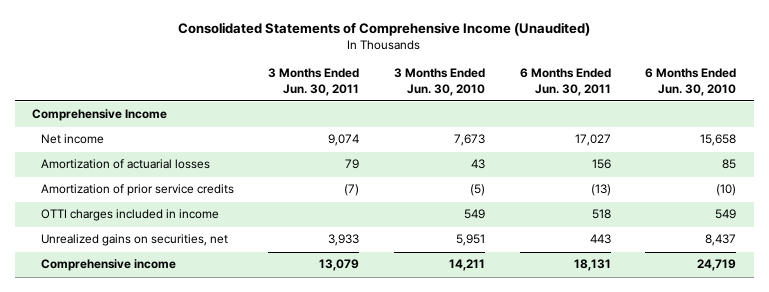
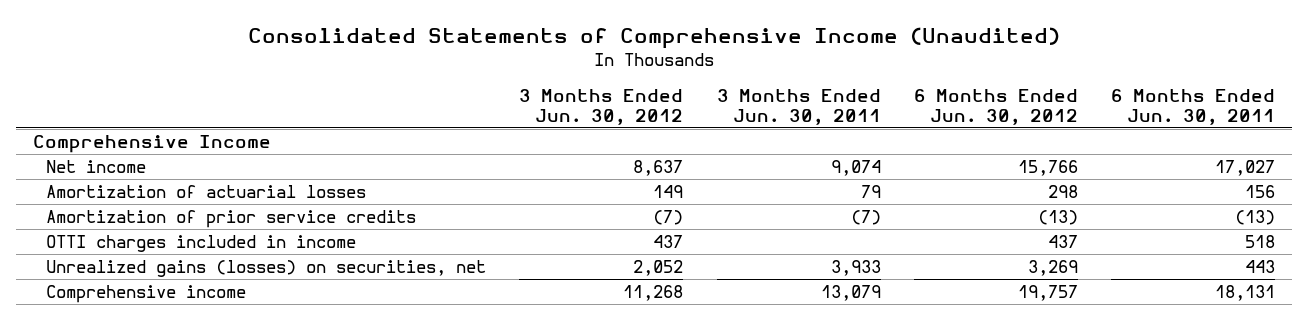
- | 3 Months Ended Jun. 30, 2011 | 3 Months Ended Jun. 30, 2010 | 6 Months Ended Jun. 30, 2011 | 6 Months Ended Jun. 30, 2010
+ | 3 Months Ended Jun. 30, 2012 | 3 Months Ended Jun. 30, 2011 | 6 Months Ended Jun. 30, 2012 | 6 Months Ended Jun. 30, 2011
- Unrealized gains on securities, net | 3,933 | 5,951 | 443 | 8,437
+ Unrealized gains (losses) on securities, net | 2,052 | 3,933 | 3,269 | 443

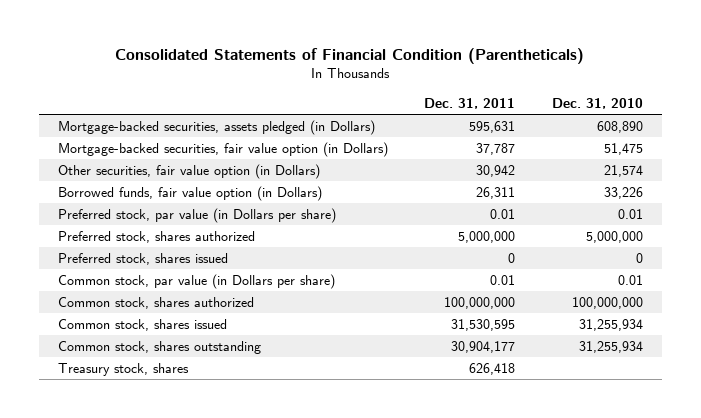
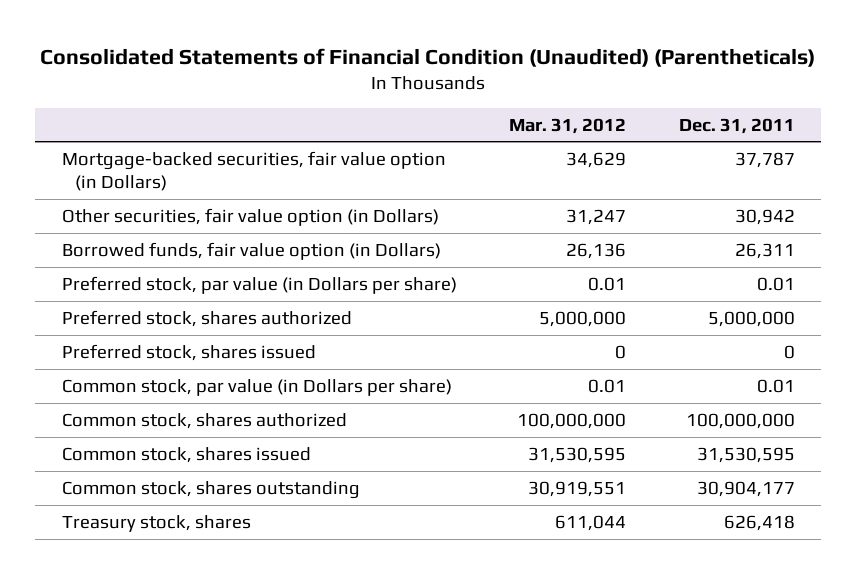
- Consolidated Statements of Financial Condition (Parentheticals)
+ Consolidated Statements of Financial Condition (Unaudited) (Parentheticals)
- | Dec. 31, 2011 | Dec. 31, 2010
+ | Mar. 31, 2012 | Dec. 31, 2011
- Mortgage-backed securities, assets pledged (in Dollars) | 595,631 | 608,890

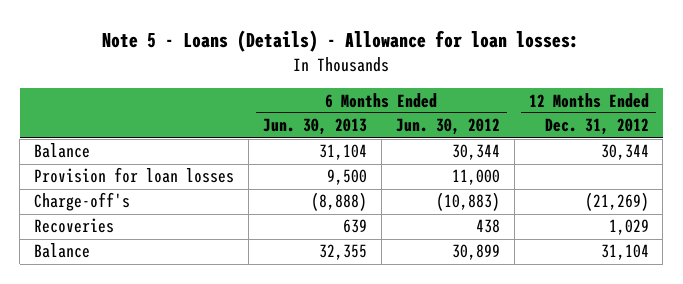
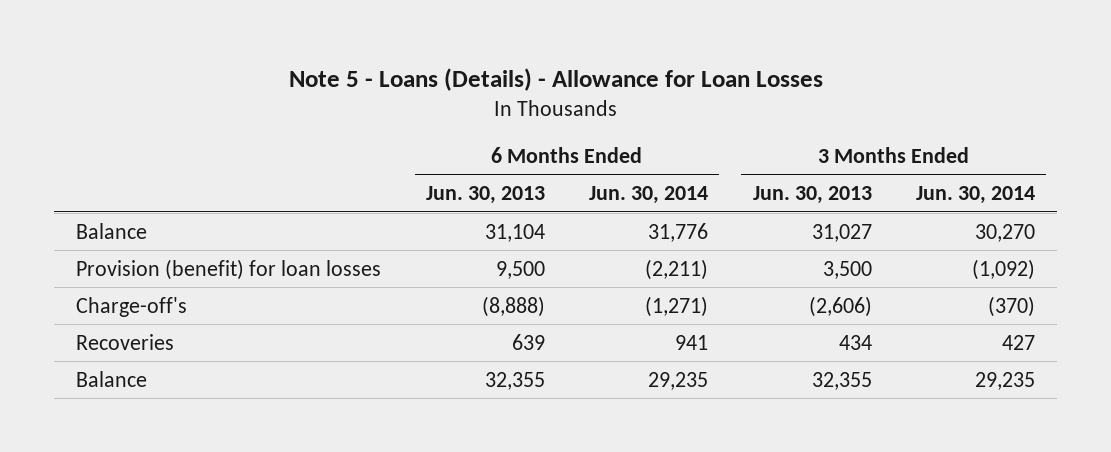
- Note 5 - Loans (Details) - Allowance for loan losses:
+ Note 5 - Loans (Details) - Allowance for Loan Losses
- | 6 Months Ended Jun. 30, 2013 | 6 Months Ended Jun. 30, 2012 | 12 Months Ended Dec. 31, 2012
+ | 6 Months Ended Jun. 30, 2013 | 6 Months Ended Jun. 30, 2014 | 3 Months Ended Jun. 30, 2013 | 3 Months Ended Jun. 30, 2014
- Provision for loan losses | 9,500 | 11,000 |
+ Provision (benefit) for loan losses | 9,500 | (2,211) | 3,500 | (1,092)

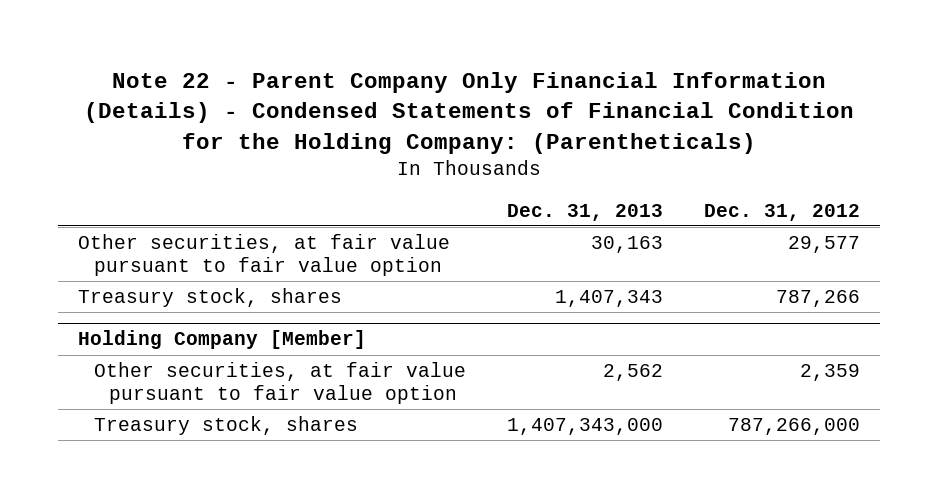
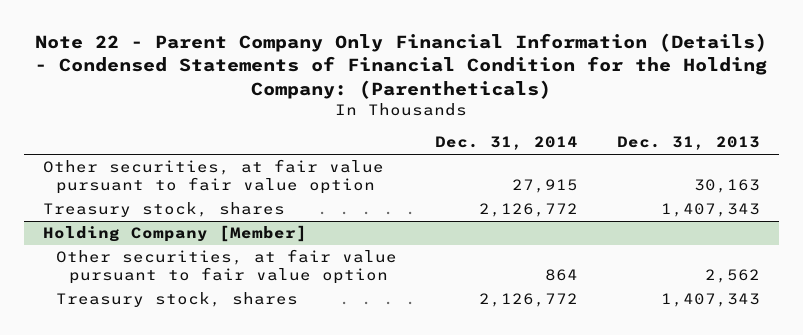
- | Dec. 31, 2013 | Dec. 31, 2012
+ | Dec. 31, 2014 | Dec. 31, 2013
@ Holding Company [Member]
- Treasury stock, shares | 1,407,343,000 | 787,266,000
+ Treasury stock, shares | 2,126,772 | 1,407,343

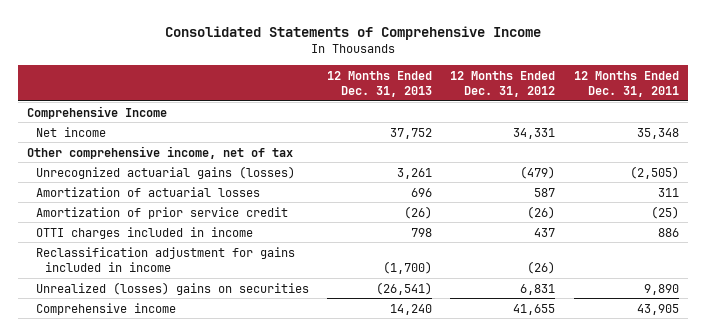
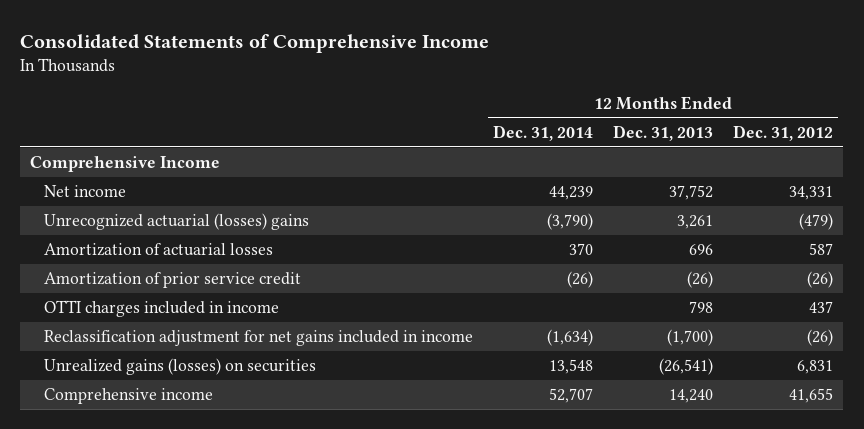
- | 12 Months Ended Dec. 31, 2013 | 12 Months Ended Dec. 31, 2012 | 12 Months Ended Dec. 31, 2011
+ | 12 Months Ended Dec. 31, 2014 | 12 Months Ended Dec. 31, 2013 | 12 Months Ended Dec. 31, 2012
- Other comprehensive income, net of tax
- Unrecognized actuarial gains (losses) | 3,261 | (479) | (2,505)
+ Unrecognized actuarial (losses) gains | (3,790) | 3,261 | (479)
- Reclassification adjustment for gains included in income | (1,700) | (26) |
- Unrealized (losses) gains on securities | (26,541) | 6,831 | 9,890
+ Reclassification adjustment for net gains included in income | (1,634) | (1,700) | (26)
+ Unrealized gains (losses) on securities | 13,548 | (26,541) | 6,831

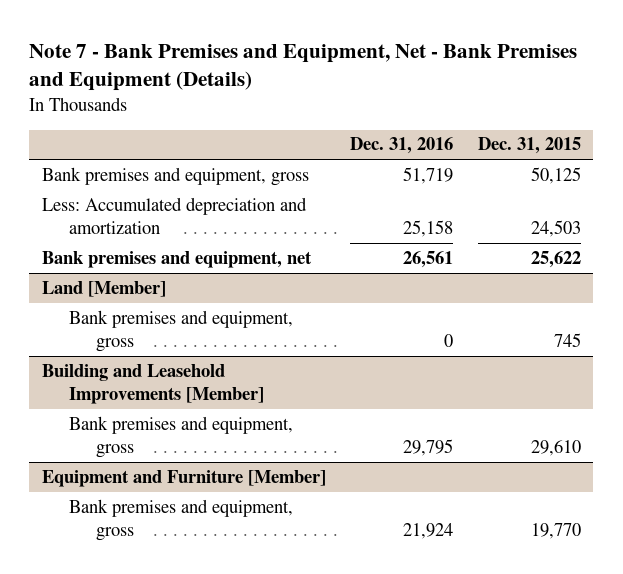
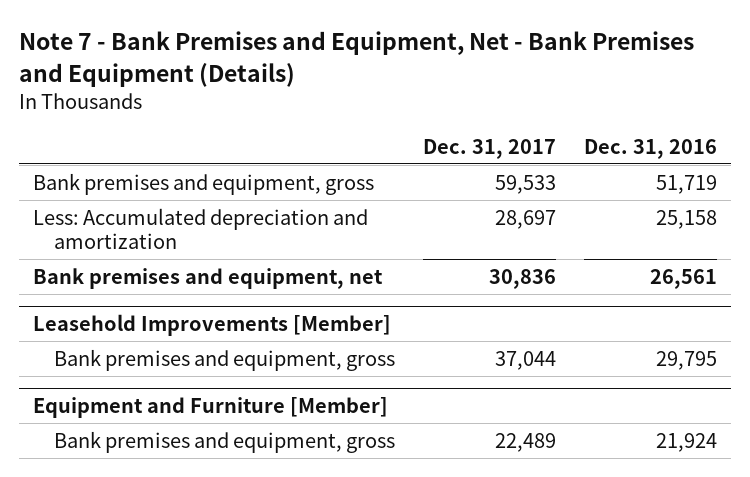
- | Dec. 31, 2016 | Dec. 31, 2015
+ | Dec. 31, 2017 | Dec. 31, 2016
- Land [Member]
- Bank premises and equipment, gross | 0 | 745
- Building and Leasehold Improvements [Member]
+ Leasehold Improvements [Member]

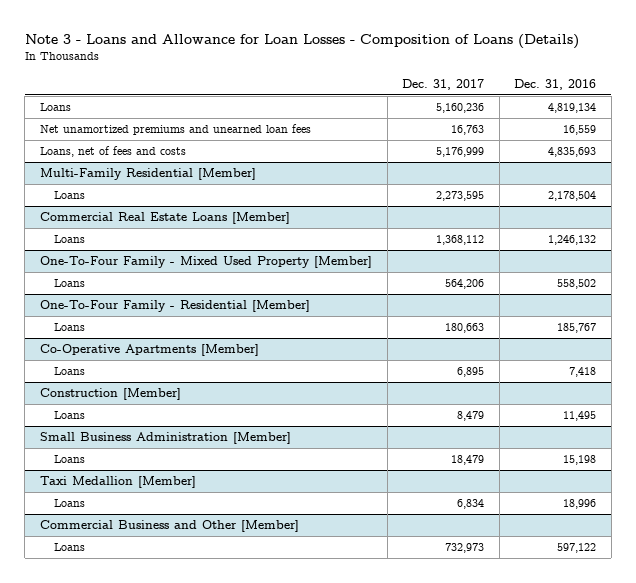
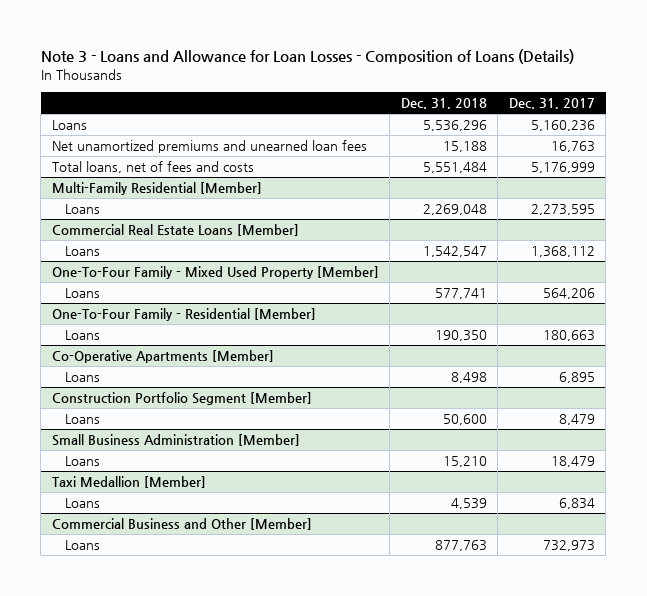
- | Dec. 31, 2017 | Dec. 31, 2016
+ | Dec. 31, 2018 | Dec. 31, 2017
- Loans, net of fees and costs | 5,176,999 | 4,835,693
+ Total loans, net of fees and costs | 5,551,484 | 5,176,999
- Construction [Member]
+ Construction Portfolio Segment [Member]

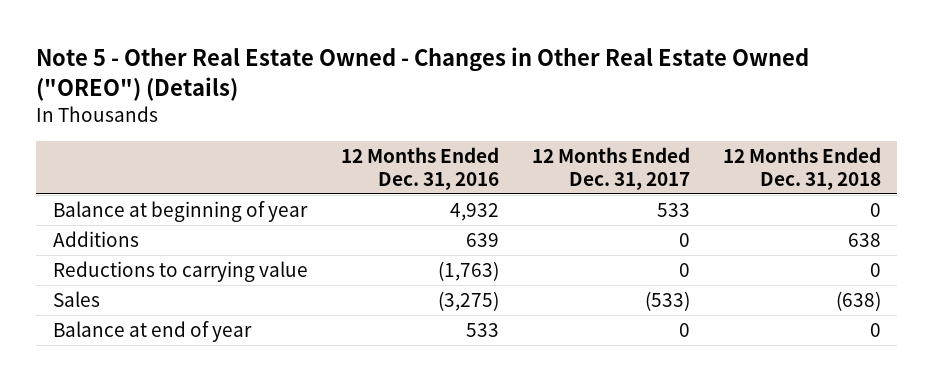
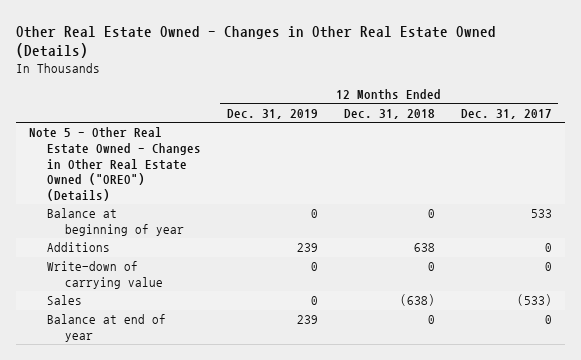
- Note 5 - Other Real Estate Owned - Changes in Other Real Estate Owned ("OREO") (Details)
+ Other Real Estate Owned - Changes in Other Real Estate Owned (Details)
- | 12 Months Ended Dec. 31, 2016 | 12 Months Ended Dec. 31, 2017 | 12 Months Ended Dec. 31, 2018
+ | 12 Months Ended Dec. 31, 2019 | 12 Months Ended Dec. 31, 2018 | 12 Months Ended Dec. 31, 2017
+ Note 5 - Other Real Estate Owned - Changes in Other Real Estate Owned ("OREO") (Details)
- Reductions to carrying value | (1,763) | 0 | 0
+ Write-down of carrying value | 0 | 0 | 0

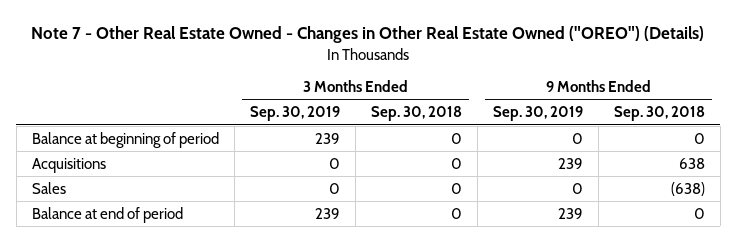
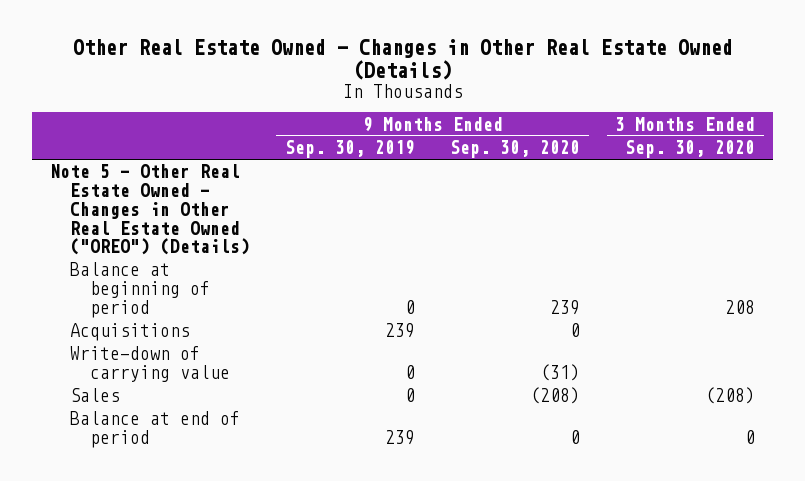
- Note 7 - Other Real Estate Owned - Changes in Other Real Estate Owned ("OREO") (Details)
+ Other Real Estate Owned - Changes in Other Real Estate Owned (Details)
- | 3 Months Ended Sep. 30, 2019 | 3 Months Ended Sep. 30, 2018 | 9 Months Ended Sep. 30, 2019 | 9 Months Ended Sep. 30, 2018
+ | 9 Months Ended Sep. 30, 2019 | 9 Months Ended Sep. 30, 2020 | 3 Months Ended Sep. 30, 2020
+ Note 5 - Other Real Estate Owned - Changes in Other Real Estate Owned ("OREO") (Details)
+ Write-down of carrying value | 0 | (31) |

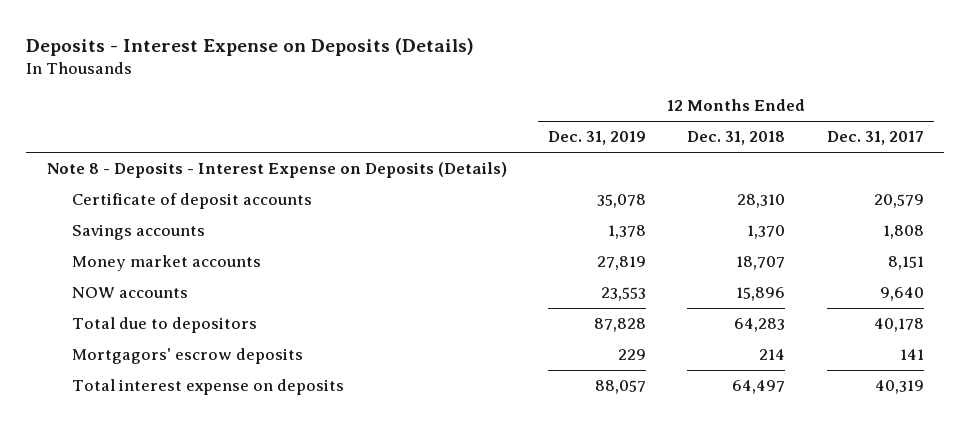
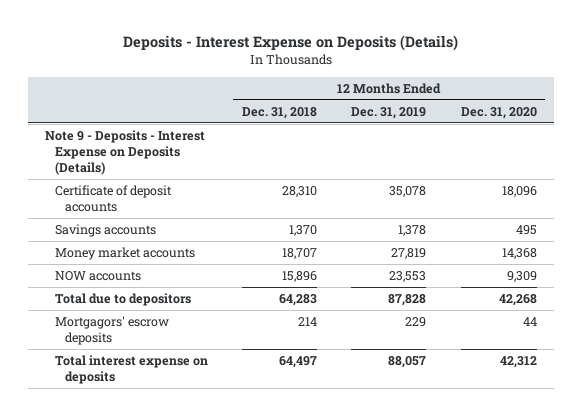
- | 12 Months Ended Dec. 31, 2019 | 12 Months Ended Dec. 31, 2018 | 12 Months Ended Dec. 31, 2017
+ | 12 Months Ended Dec. 31, 2018 | 12 Months Ended Dec. 31, 2019 | 12 Months Ended Dec. 31, 2020
- Note 8 - Deposits - Interest Expense on Deposits (Details)
+ Note 9 - Deposits - Interest Expense on Deposits (Details)

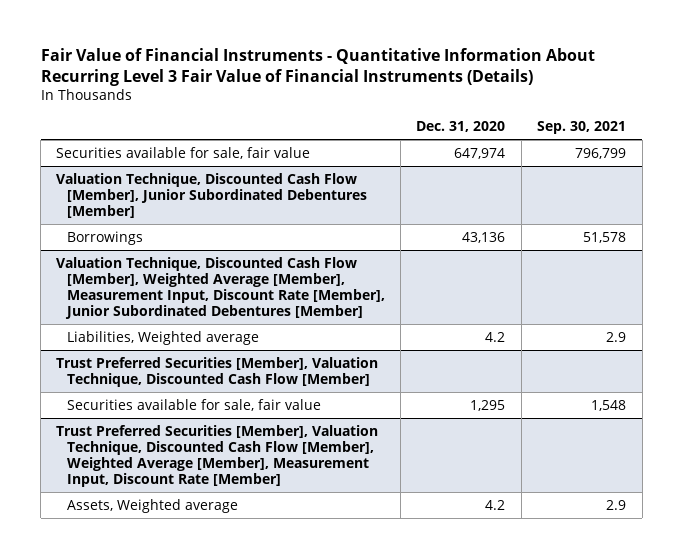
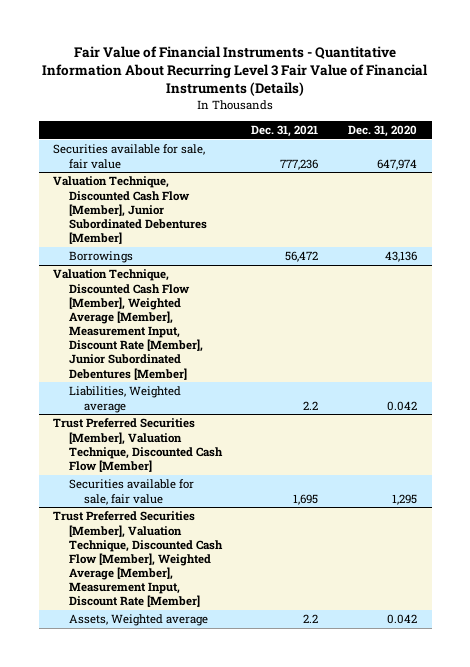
- | Dec. 31, 2020 | Sep. 30, 2021
+ | Dec. 31, 2021 | Dec. 31, 2020
@ Valuation Technique, Discounted Cash Flow [Member], Weighted Average [Member], Measurement Input, Discount Rate [Member], Junior Subordinated Debentures [Member]
- Liabilities, Weighted average | 4.2 | 2.9
+ Liabilities, Weighted average | 2.2 | 0.042
@ Trust Preferred Securities [Member], Valuation Technique, Discounted Cash Flow [Member], Weighted Average [Member], Measurement Input, Discount Rate [Member]
- Assets, Weighted average | 4.2 | 2.9
+ Assets, Weighted average | 2.2 | 0.042

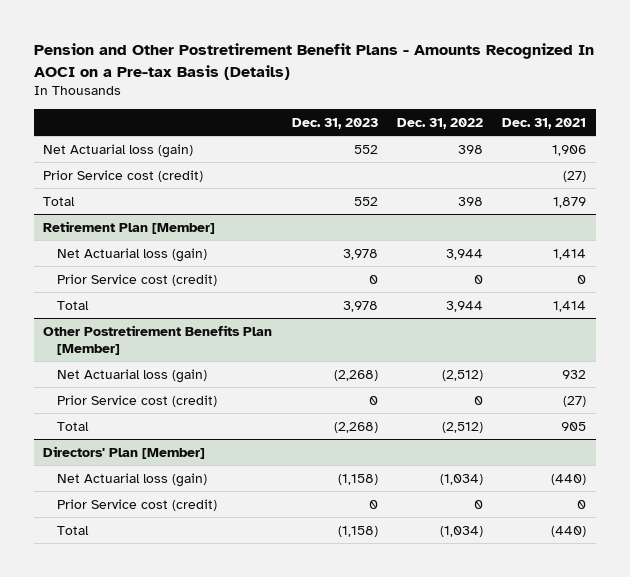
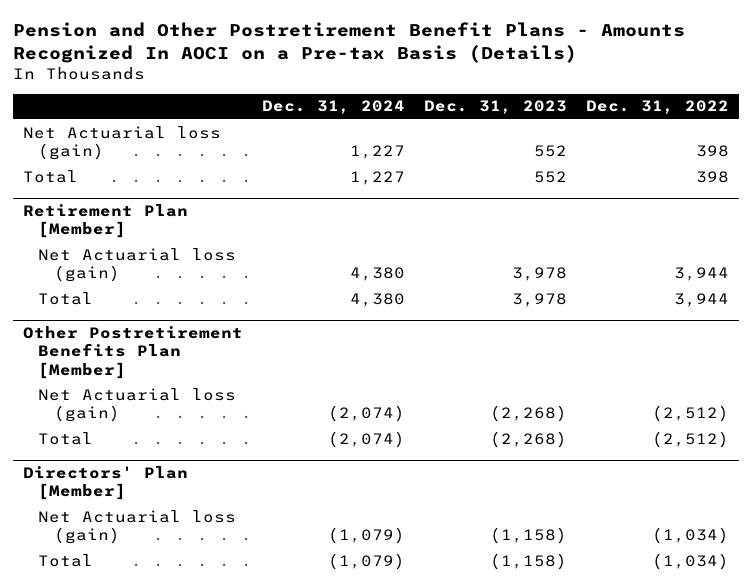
- | Dec. 31, 2023 | Dec. 31, 2022 | Dec. 31, 2021
+ | Dec. 31, 2024 | Dec. 31, 2023 | Dec. 31, 2022
- Prior Service cost (credit) | | | (27)
@ Retirement Plan [Member]
- Prior Service cost (credit) | 0 | 0 | 0
@ Other Postretirement Benefits Plan [Member]
- Prior Service cost (credit) | 0 | 0 | (27)
@ Directors' Plan [Member]
- Prior Service cost (credit) | 0 | 0 | 0

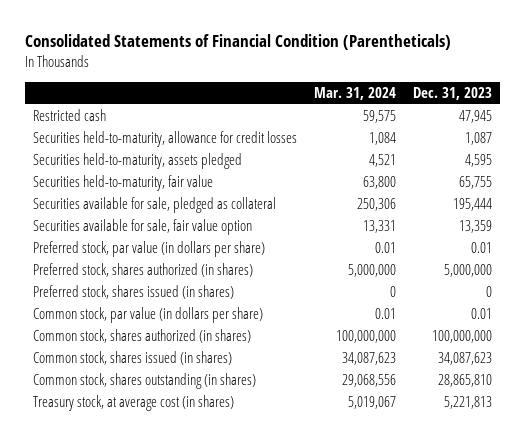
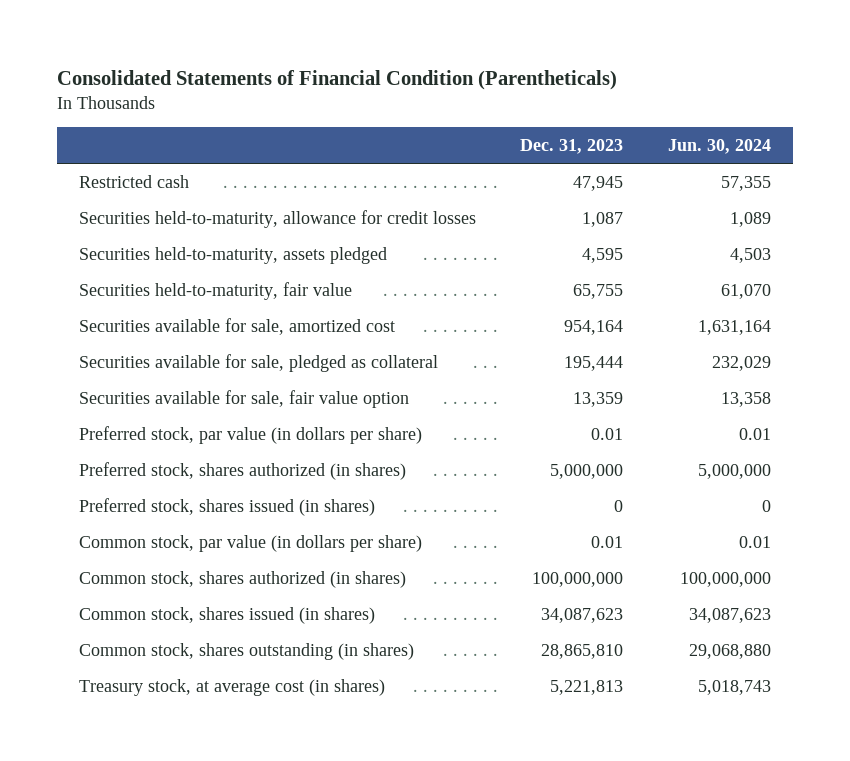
- | Mar. 31, 2024 | Dec. 31, 2023
+ | Dec. 31, 2023 | Jun. 30, 2024
+ Securities available for sale, amortized cost | 954,164 | 1,631,164

